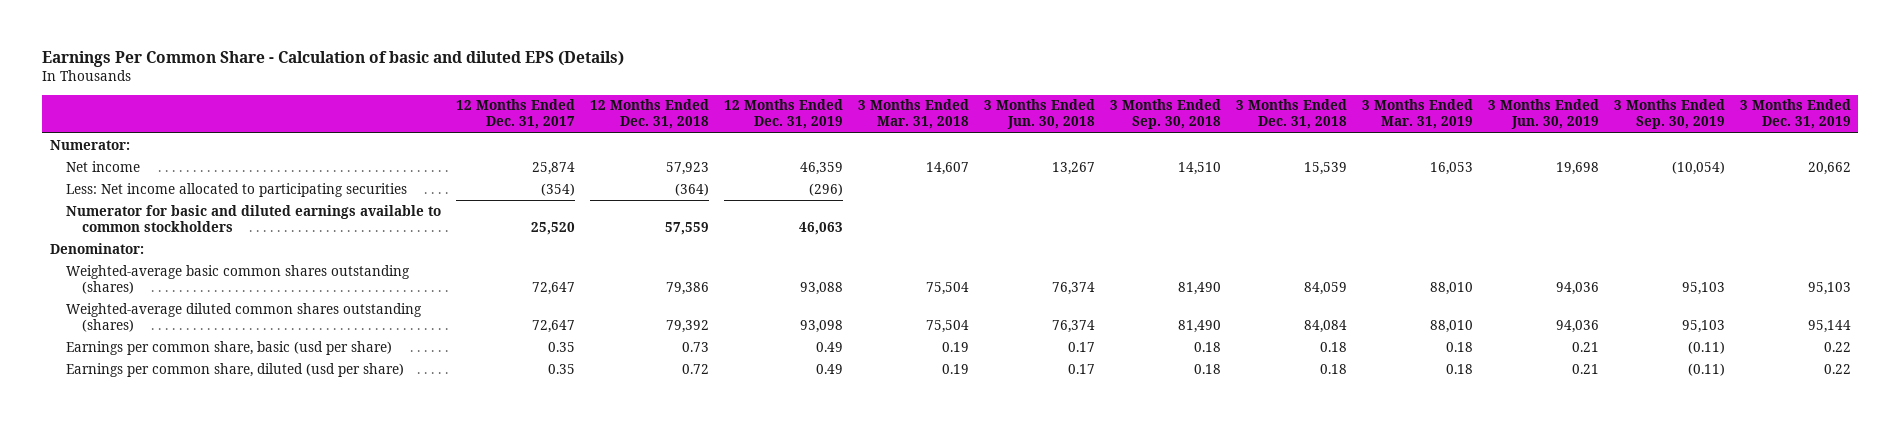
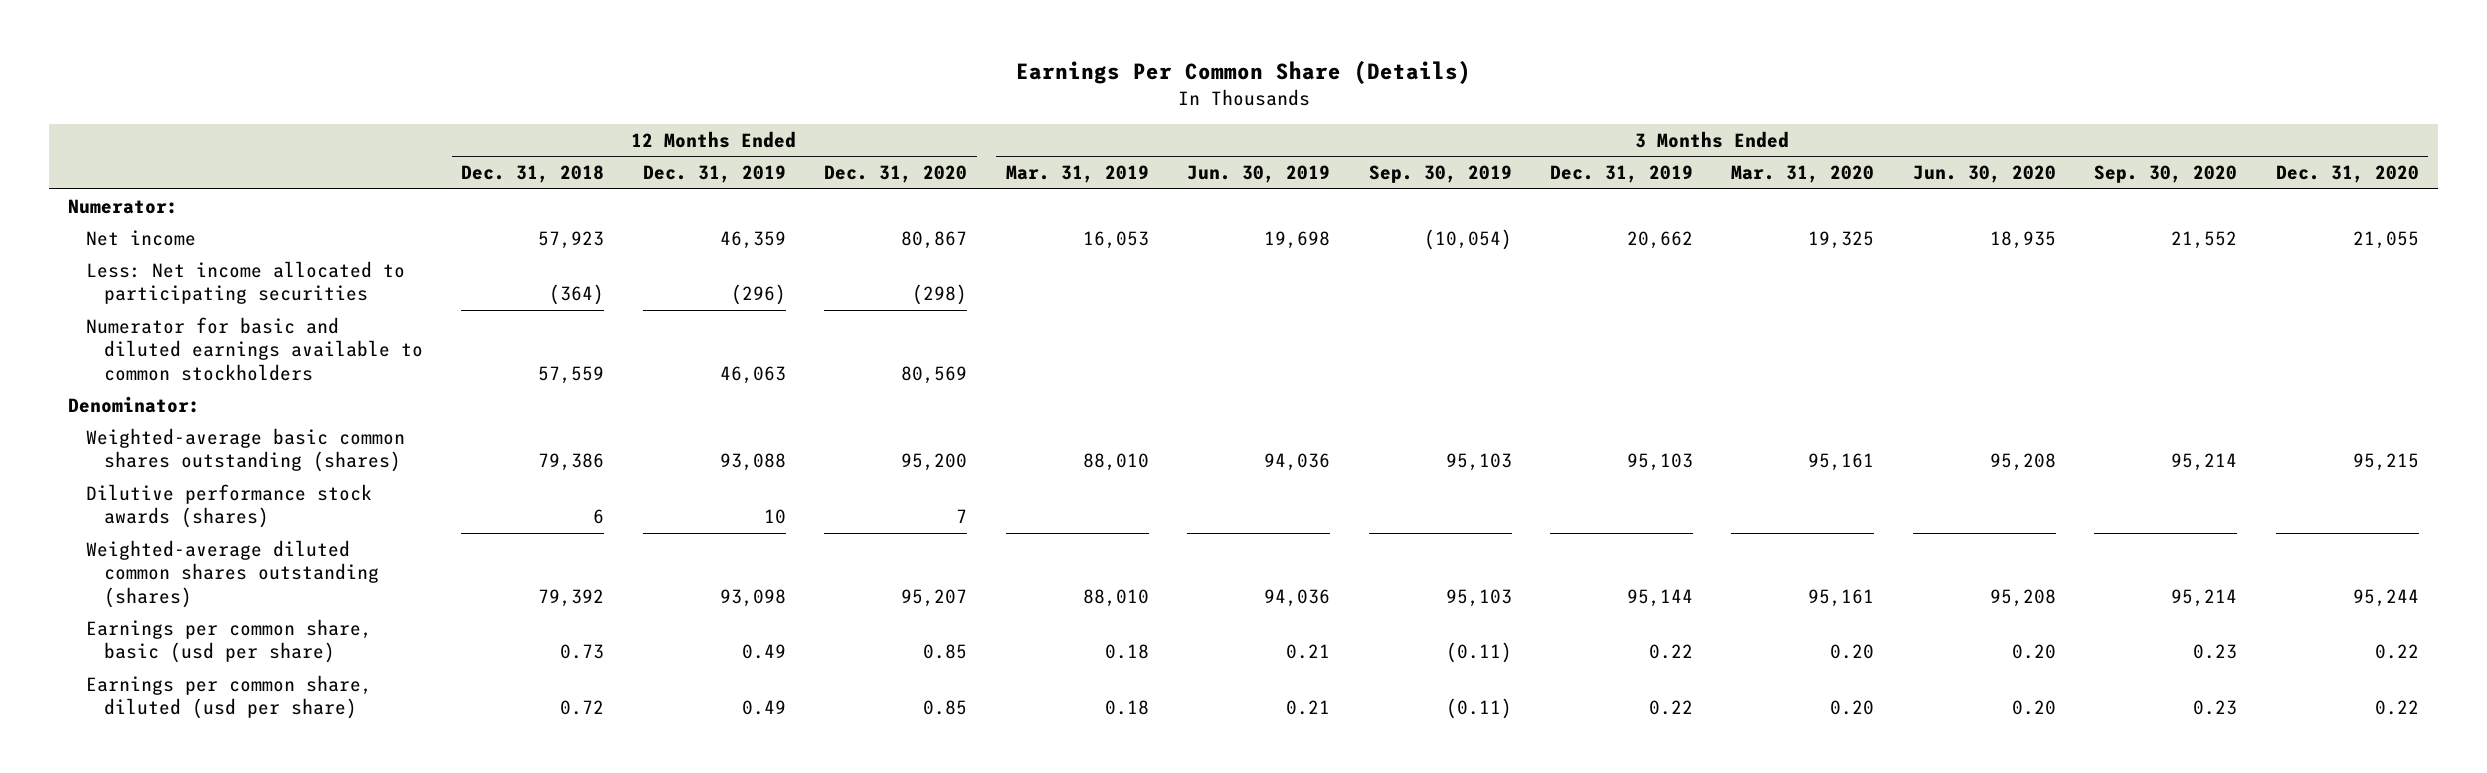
- Earnings Per Common Share - Calculation of basic and diluted EPS (Details)
+ Earnings Per Common Share (Details)
- | 12 Months Ended Dec. 31, 2017 | 12 Months Ended Dec. 31, 2018 | 12 Months Ended Dec. 31, 2019 | 3 Months Ended Mar. 31, 2018 | 3 Months Ended Jun. 30, 2018 | 3 Months Ended Sep. 30, 2018 | 3 Months Ended Dec. 31, 2018 | 3 Months Ended Mar. 31, 2019 | 3 Months Ended Jun. 30, 2019 | 3 Months Ended Sep. 30, 2019 | 3 Months Ended Dec. 31, 2019
+ | 12 Months Ended Dec. 31, 2018 | 12 Months Ended Dec. 31, 2019 | 12 Months Ended Dec. 31, 2020 | 3 Months Ended Mar. 31, 2019 | 3 Months Ended Jun. 30, 2019 | 3 Months Ended Sep. 30, 2019 | 3 Months Ended Dec. 31, 2019 | 3 Months Ended Mar. 31, 2020 | 3 Months Ended Jun. 30, 2020 | 3 Months Ended Sep. 30, 2020 | 3 Months Ended Dec. 31, 2020
+ Dilutive performance stock awards (shares) | 6 | 10 | 7 | | | | | | | |

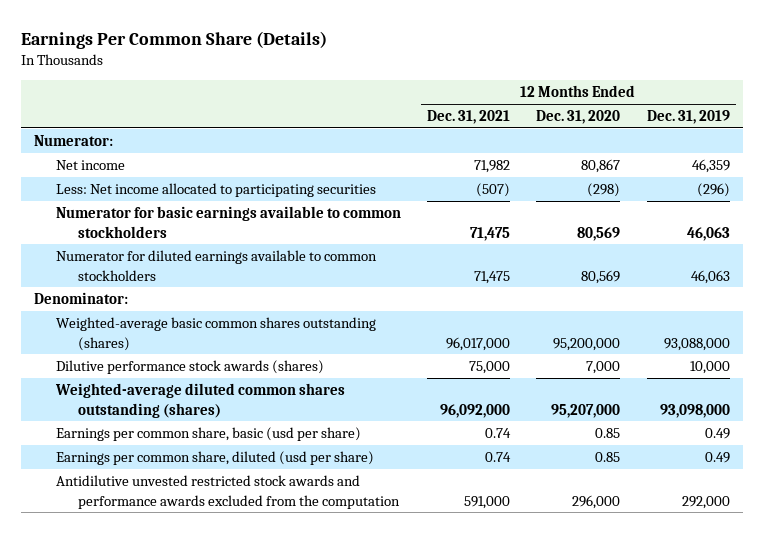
- | 12 Months Ended Dec. 31, 2018 | 12 Months Ended Dec. 31, 2019 | 12 Months Ended Dec. 31, 2020 | 3 Months Ended Mar. 31, 2019 | 3 Months Ended Jun. 30, 2019 | 3 Months Ended Sep. 30, 2019 | 3 Months Ended Dec. 31, 2019 | 3 Months Ended Mar. 31, 2020 | 3 Months Ended Jun. 30, 2020 | 3 Months Ended Sep. 30, 2020 | 3 Months Ended Dec. 31, 2020
+ | 12 Months Ended Dec. 31, 2021 | 12 Months Ended Dec. 31, 2020 | 12 Months Ended Dec. 31, 2019
- Numerator for basic and diluted earnings available to common stockholders | 57,559 | 46,063 | 80,569 | | | | | | | |
+ Numerator for basic earnings available to common stockholders | 71,475 | 80,569 | 46,063
+ Numerator for diluted earnings available to common stockholders | 71,475 | 80,569 | 46,063
- Weighted-average basic common shares outstanding (shares) | 79,386 | 93,088 | 95,200 | 88,010 | 94,036 | 95,103 | 95,103 | 95,161 | 95,208 | 95,214 | 95,215
- Dilutive performance stock awards (shares) | 6 | 10 | 7 | | | | | | | |
- Weighted-average diluted common shares outstanding (shares) | 79,392 | 93,098 | 95,207 | 88,010 | 94,036 | 95,103 | 95,144 | 95,161 | 95,208 | 95,214 | 95,244
+ Weighted-average basic common shares outstanding (shares) | 96,017,000 | 95,200,000 | 93,088,000
+ Dilutive performance stock awards (shares) | 75,000 | 7,000 | 10,000
+ Weighted-average diluted common shares outstanding (shares) | 96,092,000 | 95,207,000 | 93,098,000
+ Antidilutive unvested restricted stock awards and performance awards excluded from the computation | 591,000 | 296,000 | 292,000

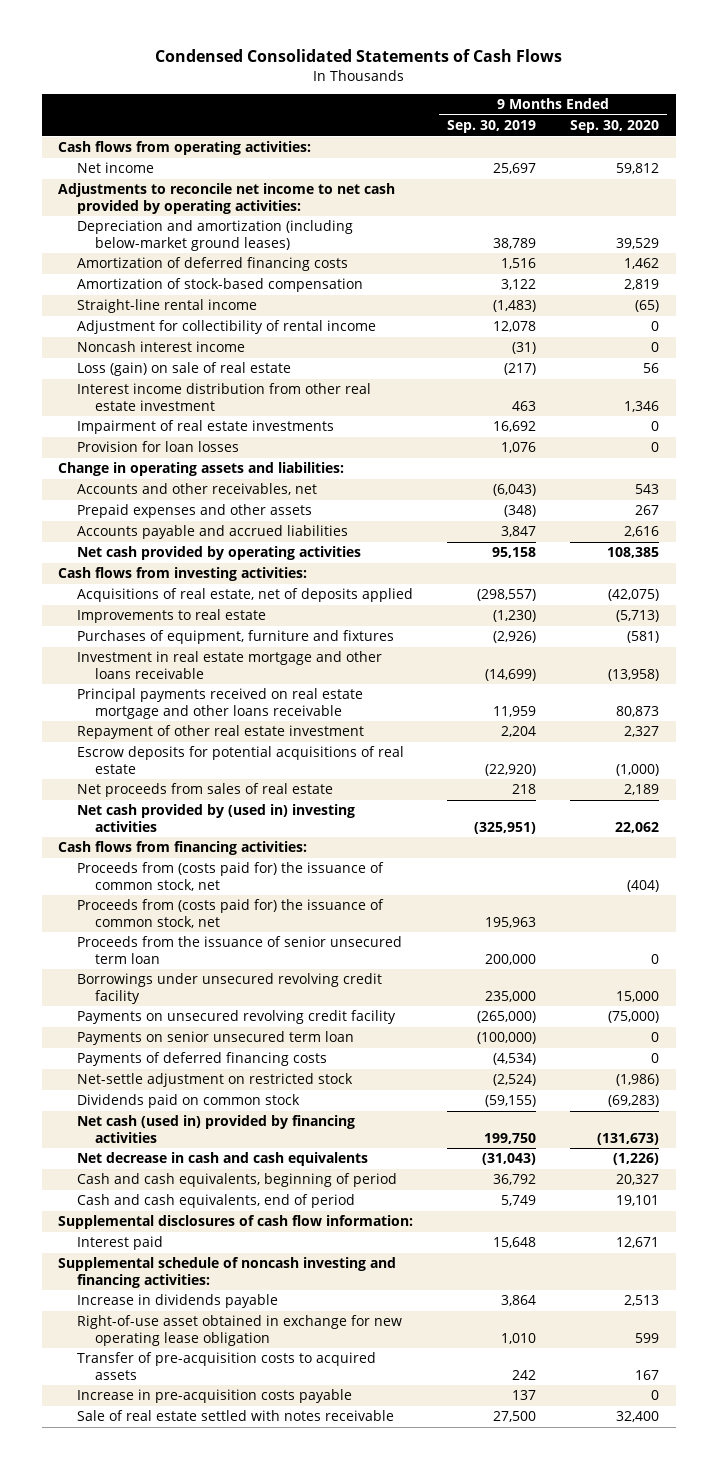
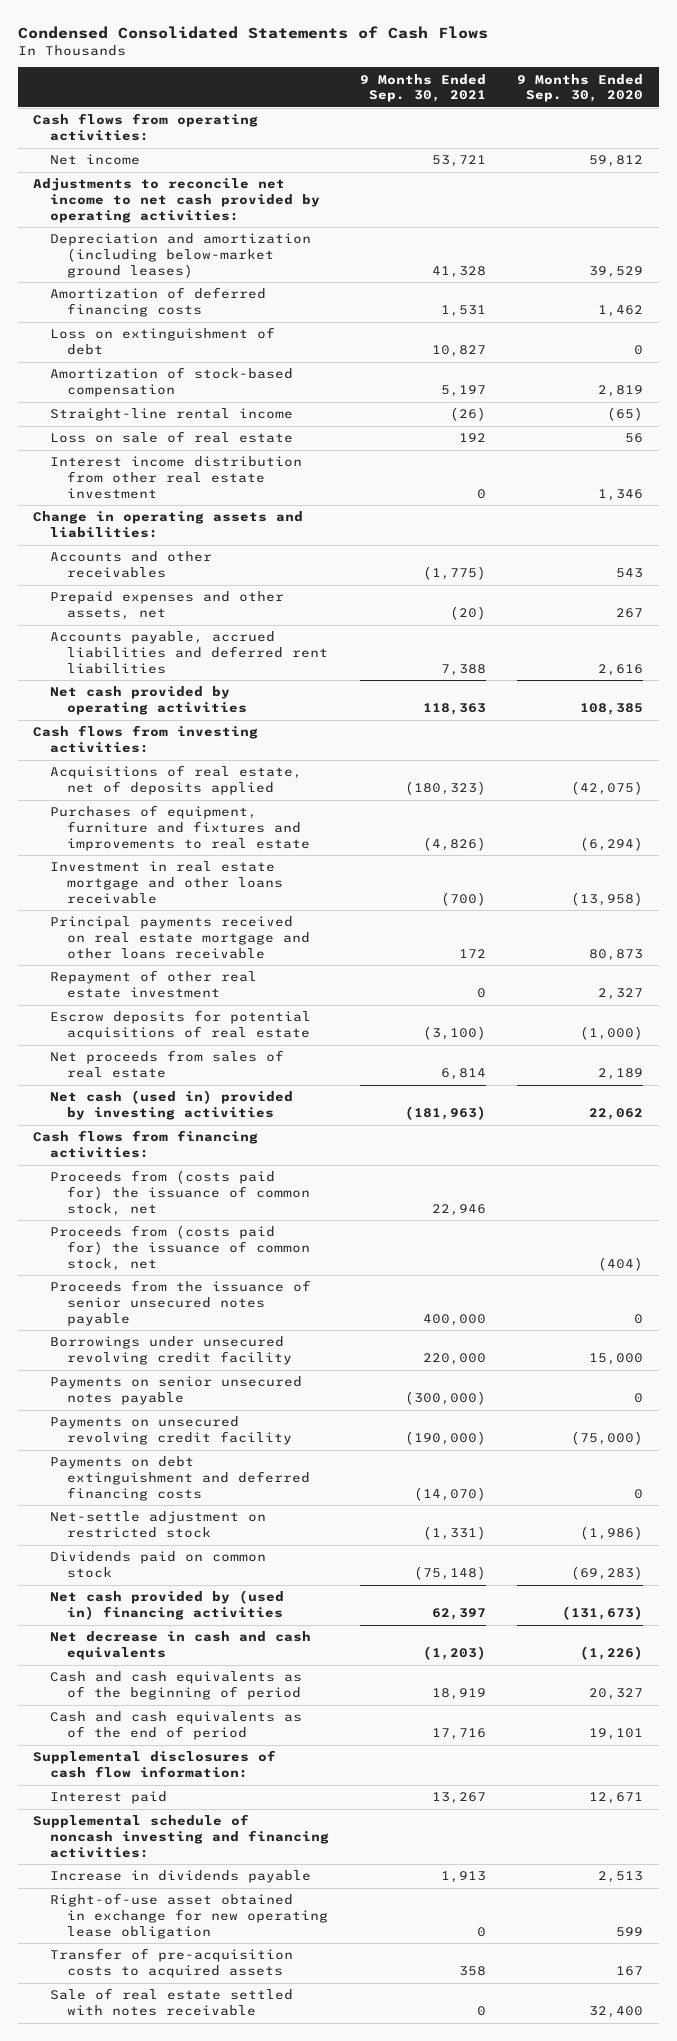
- | 9 Months Ended Sep. 30, 2019 | 9 Months Ended Sep. 30, 2020
+ | 9 Months Ended Sep. 30, 2021 | 9 Months Ended Sep. 30, 2020
+ Loss on extinguishment of debt | 10,827 | 0
- Adjustment for collectibility of rental income | 12,078 | 0
- Noncash interest income | (31) | 0
- Loss (gain) on sale of real estate | (217) | 56
+ Loss on sale of real estate | 192 | 56
- Impairment of real estate investments | 16,692 | 0
- Provision for loan losses | 1,076 | 0
- Accounts and other receivables, net | (6,043) | 543
- Prepaid expenses and other assets | (348) | 267
- Accounts payable and accrued liabilities | 3,847 | 2,616
+ Accounts and other receivables | (1,775) | 543
+ Prepaid expenses and other assets, net | (20) | 267
+ Accounts payable, accrued liabilities and deferred rent liabilities | 7,388 | 2,616
- Improvements to real estate | (1,230) | (5,713)
- Purchases of equipment, furniture and fixtures | (2,926) | (581)
+ Purchases of equipment, furniture and fixtures and improvements to real estate | (4,826) | (6,294)
- Net cash provided by (used in) investing activities | (325,951) | 22,062
+ Net cash (used in) provided by investing activities | (181,963) | 22,062
- Proceeds from the issuance of senior unsecured term loan | 200,000 | 0
moved down: Proceeds from (costs paid for) the issuance of common stock, net | | (404)
+ Proceeds from the issuance of senior unsecured notes payable | 400,000 | 0
+ Payments on senior unsecured notes payable | (300,000) | 0
- Payments on senior unsecured term loan | (100,000) | 0
- Payments of deferred financing costs | (4,534) | 0
+ Payments on debt extinguishment and deferred financing costs | (14,070) | 0
- Net cash (used in) provided by financing activities | 199,750 | (131,673)
+ Net cash provided by (used in) financing activities | 62,397 | (131,673)
- Cash and cash equivalents, beginning of period | 36,792 | 20,327
- Cash and cash equivalents, end of period | 5,749 | 19,101
+ Cash and cash equivalents as of the beginning of period | 18,919 | 20,327
+ Cash and cash equivalents as of the end of period | 17,716 | 19,101
- Increase in pre-acquisition costs payable | 137 | 0

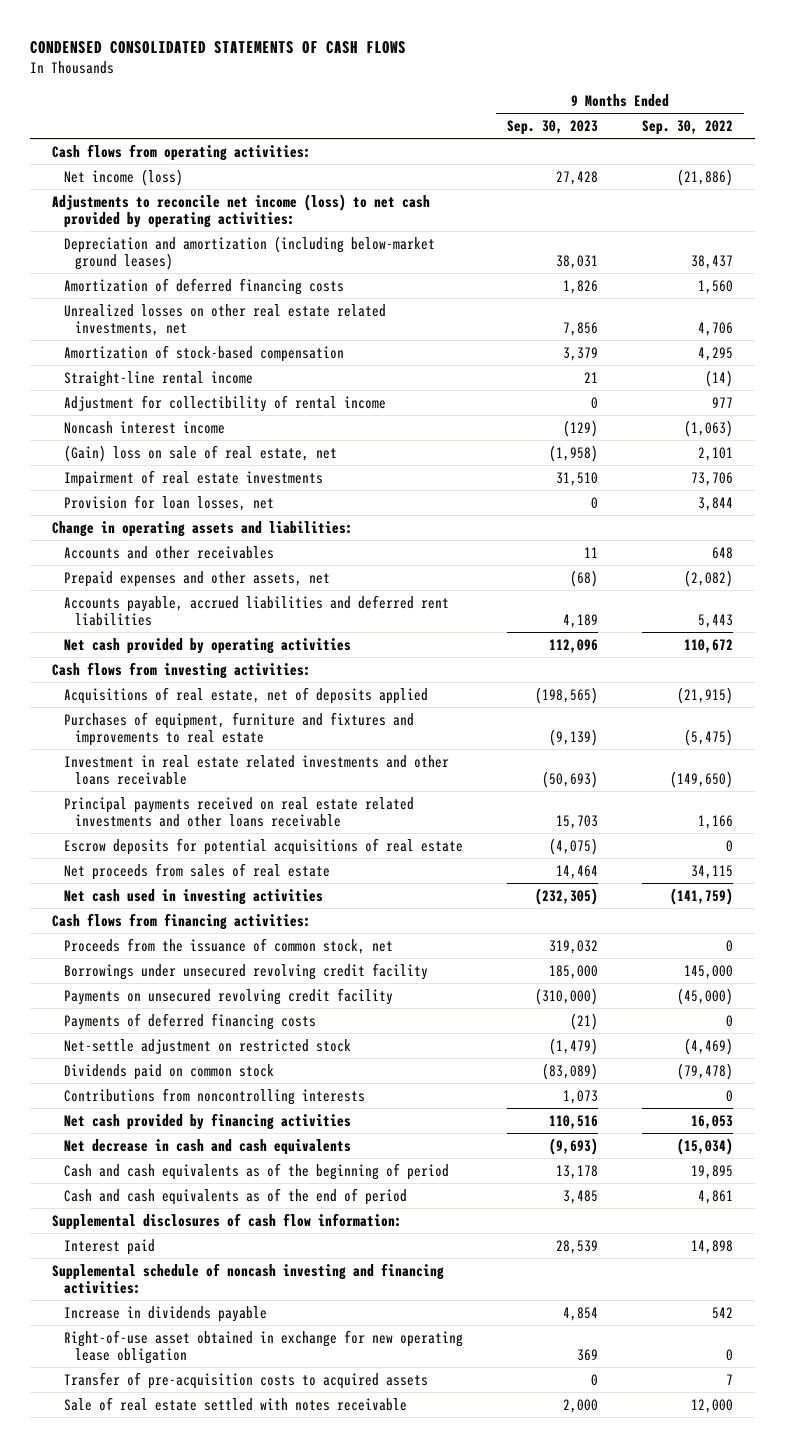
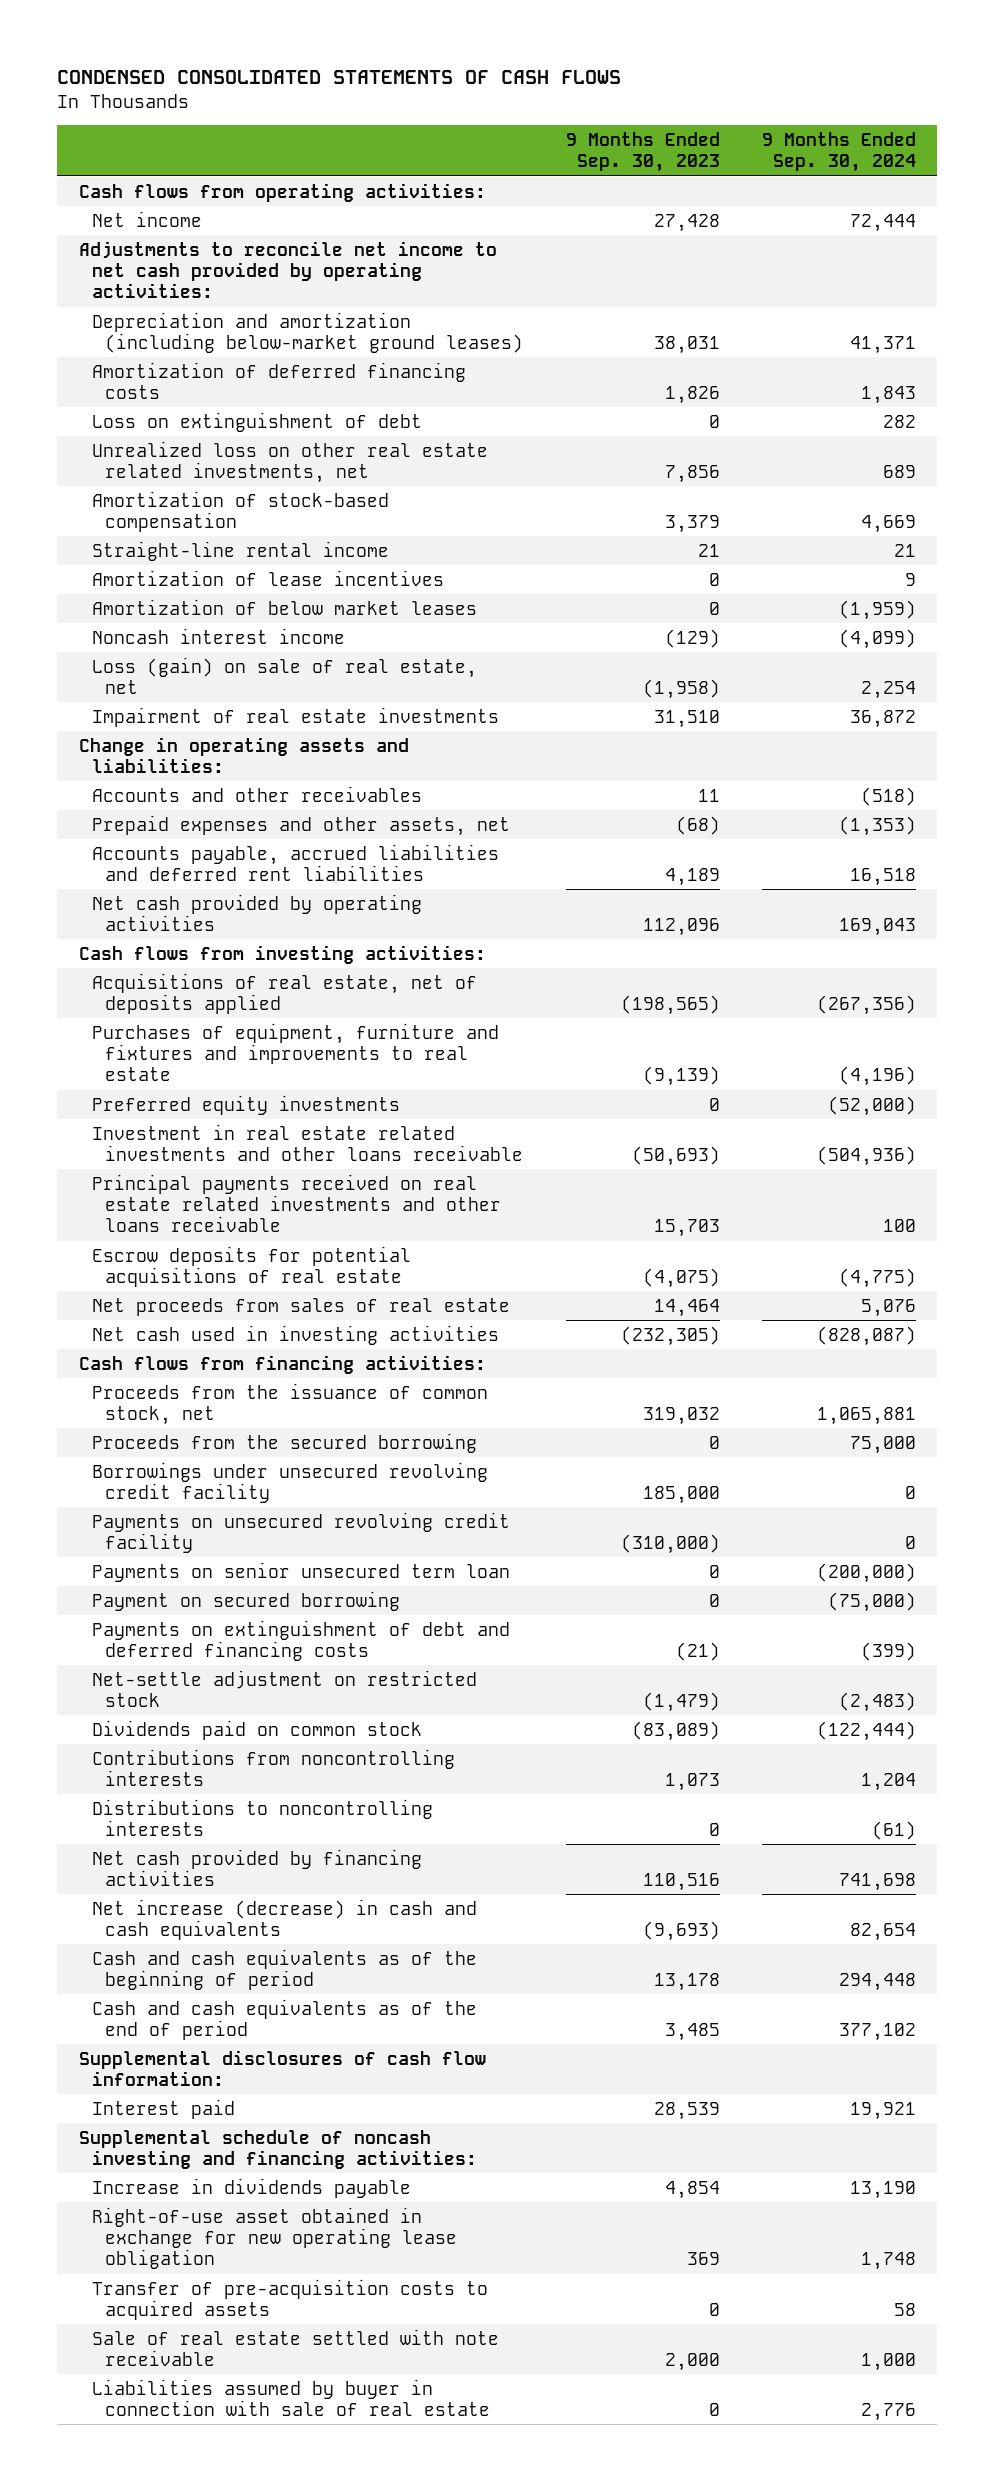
- | 9 Months Ended Sep. 30, 2023 | 9 Months Ended Sep. 30, 2022
+ | 9 Months Ended Sep. 30, 2023 | 9 Months Ended Sep. 30, 2024
- Net income (loss) | 27,428 | (21,886)
- Adjustments to reconcile net income (loss) to net cash provided by operating activities:
+ Net income | 27,428 | 72,444
+ Adjustments to reconcile net income to net cash provided by operating activities:
- Unrealized losses on other real estate related investments, net | 7,856 | 4,706
+ Loss on extinguishment of debt | 0 | 282
+ Unrealized loss on other real estate related investments, net | 7,856 | 689
- Adjustment for collectibility of rental income | 0 | 977
+ Amortization of lease incentives | 0 | 9
+ Amortization of below market leases | 0 | (1,959)
- (Gain) loss on sale of real estate, net | (1,958) | 2,101
+ Loss (gain) on sale of real estate, net | (1,958) | 2,254
- Provision for loan losses, net | 0 | 3,844
+ Preferred equity investments | 0 | (52,000)
+ Proceeds from the secured borrowing | 0 | 75,000
- Payments of deferred financing costs | (21) | 0
+ Payments on senior unsecured term loan | 0 | (200,000)
+ Payment on secured borrowing | 0 | (75,000)
+ Payments on extinguishment of debt and deferred financing costs | (21) | (399)
+ Distributions to noncontrolling interests | 0 | (61)
- Net decrease in cash and cash equivalents | (9,693) | (15,034)
+ Net increase (decrease) in cash and cash equivalents | (9,693) | 82,654
- Sale of real estate settled with notes receivable | 2,000 | 12,000
+ Sale of real estate settled with note receivable | 2,000 | 1,000
+ Liabilities assumed by buyer in connection with sale of real estate | 0 | 2,776

